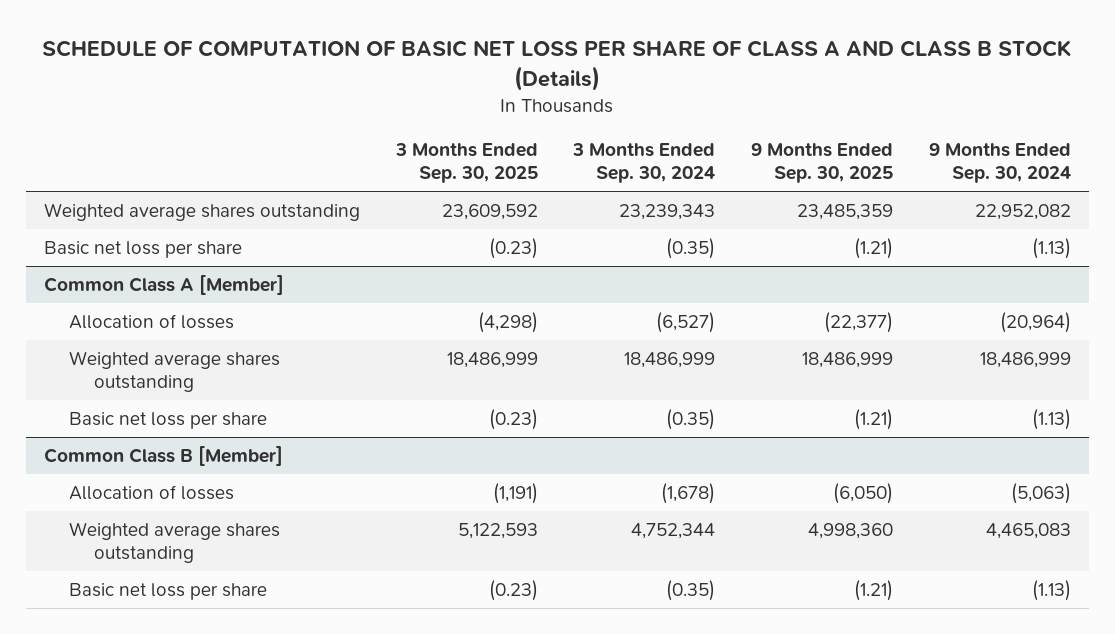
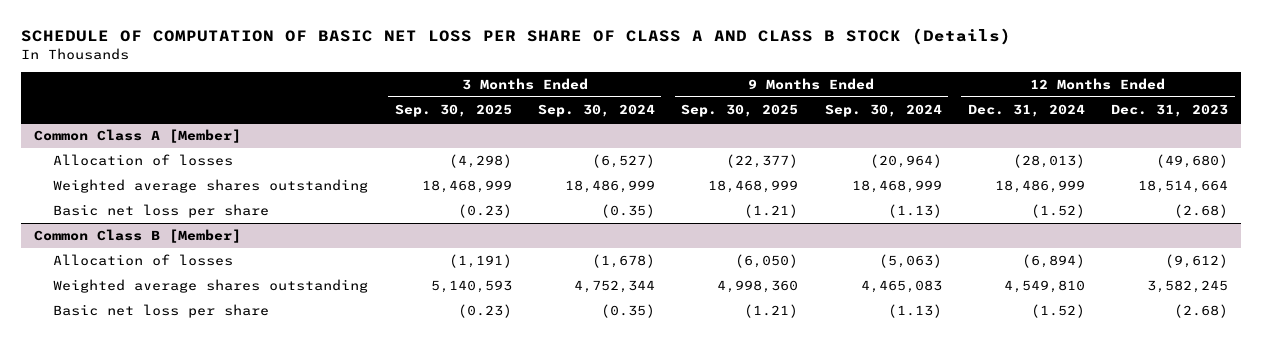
- | 3 Months Ended Sep. 30, 2025 | 3 Months Ended Sep. 30, 2024 | 9 Months Ended Sep. 30, 2025 | 9 Months Ended Sep. 30, 2024
+ | 3 Months Ended Sep. 30, 2025 | 3 Months Ended Sep. 30, 2024 | 9 Months Ended Sep. 30, 2025 | 9 Months Ended Sep. 30, 2024 | 12 Months Ended Dec. 31, 2024 | 12 Months Ended Dec. 31, 2023
- Weighted average shares outstanding | 23,609,592 | 23,239,343 | 23,485,359 | 22,952,082
- Basic net loss per share | (0.23) | (0.35) | (1.21) | (1.13)
@ Common Class A [Member]
- Weighted average shares outstanding | 18,486,999 | 18,486,999 | 18,486,999 | 18,486,999
+ Weighted average shares outstanding | 18,468,999 | 18,486,999 | 18,468,999 | 18,468,999 | 18,486,999 | 18,514,664
@ Common Class B [Member]
- Weighted average shares outstanding | 5,122,593 | 4,752,344 | 4,998,360 | 4,465,083
+ Weighted average shares outstanding | 5,140,593 | 4,752,344 | 4,998,360 | 4,465,083 | 4,549,810 | 3,582,245

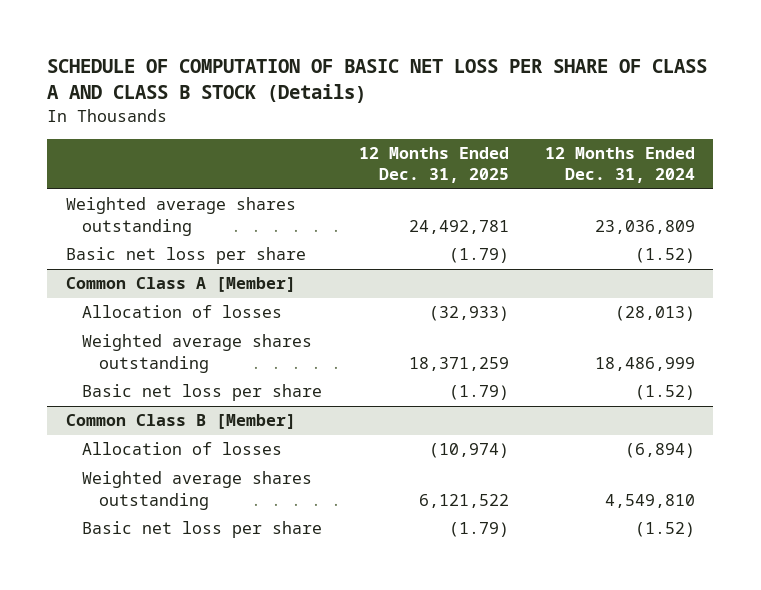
- | 3 Months Ended Sep. 30, 2025 | 3 Months Ended Sep. 30, 2024 | 9 Months Ended Sep. 30, 2025 | 9 Months Ended Sep. 30, 2024 | 12 Months Ended Dec. 31, 2024 | 12 Months Ended Dec. 31, 2023
+ | 12 Months Ended Dec. 31, 2025 | 12 Months Ended Dec. 31, 2024
+ Weighted average shares outstanding | 24,492,781 | 23,036,809
+ Basic net loss per share | (1.79) | (1.52)

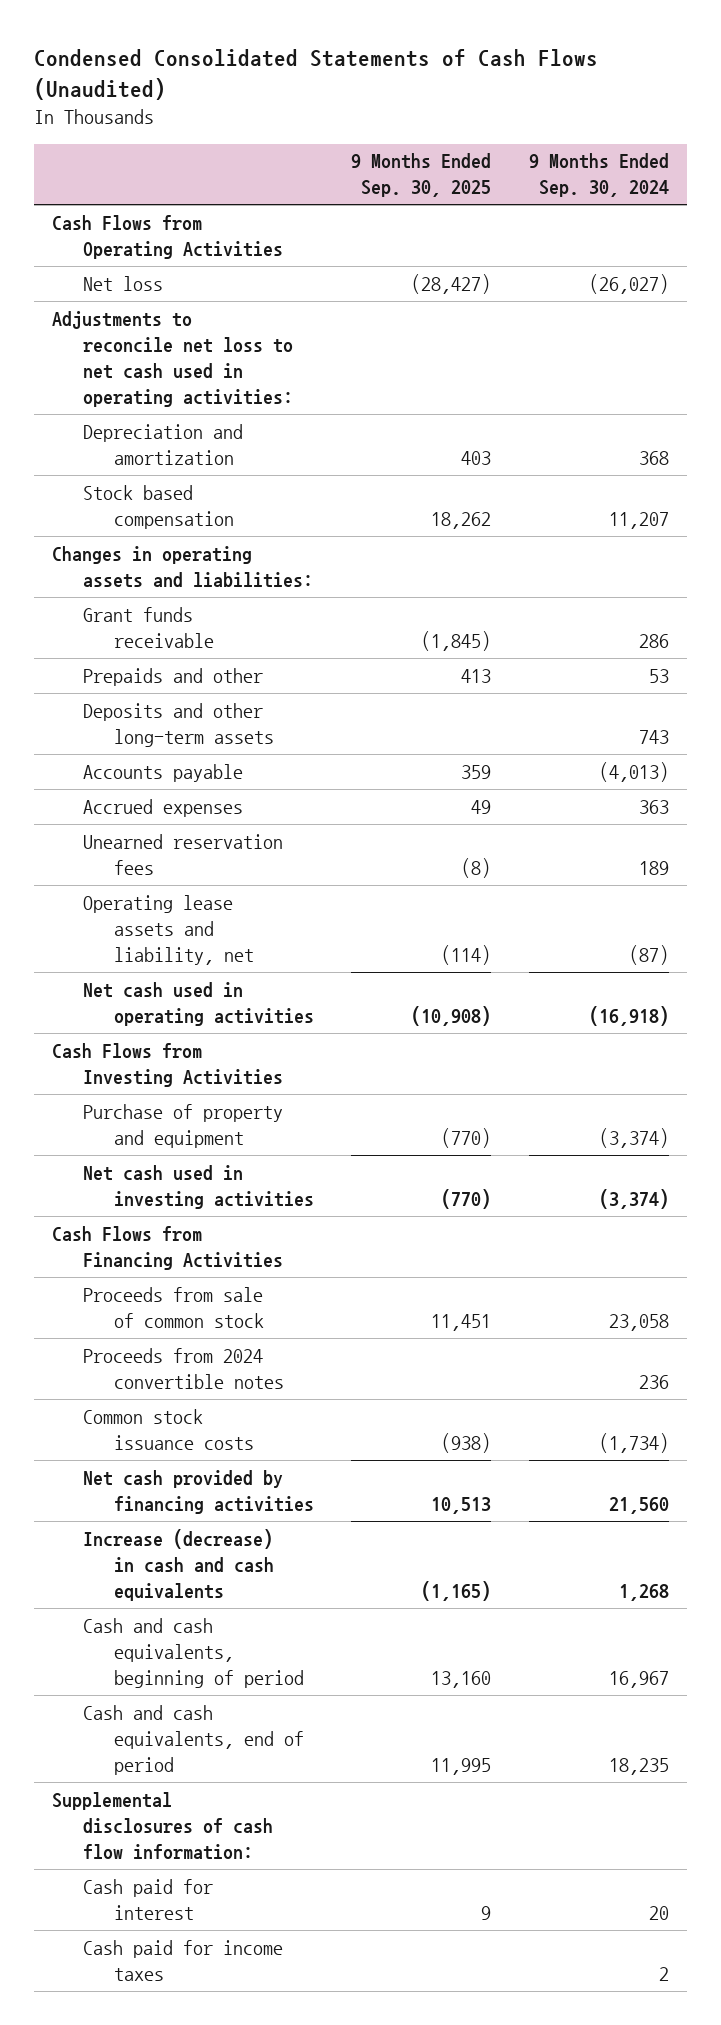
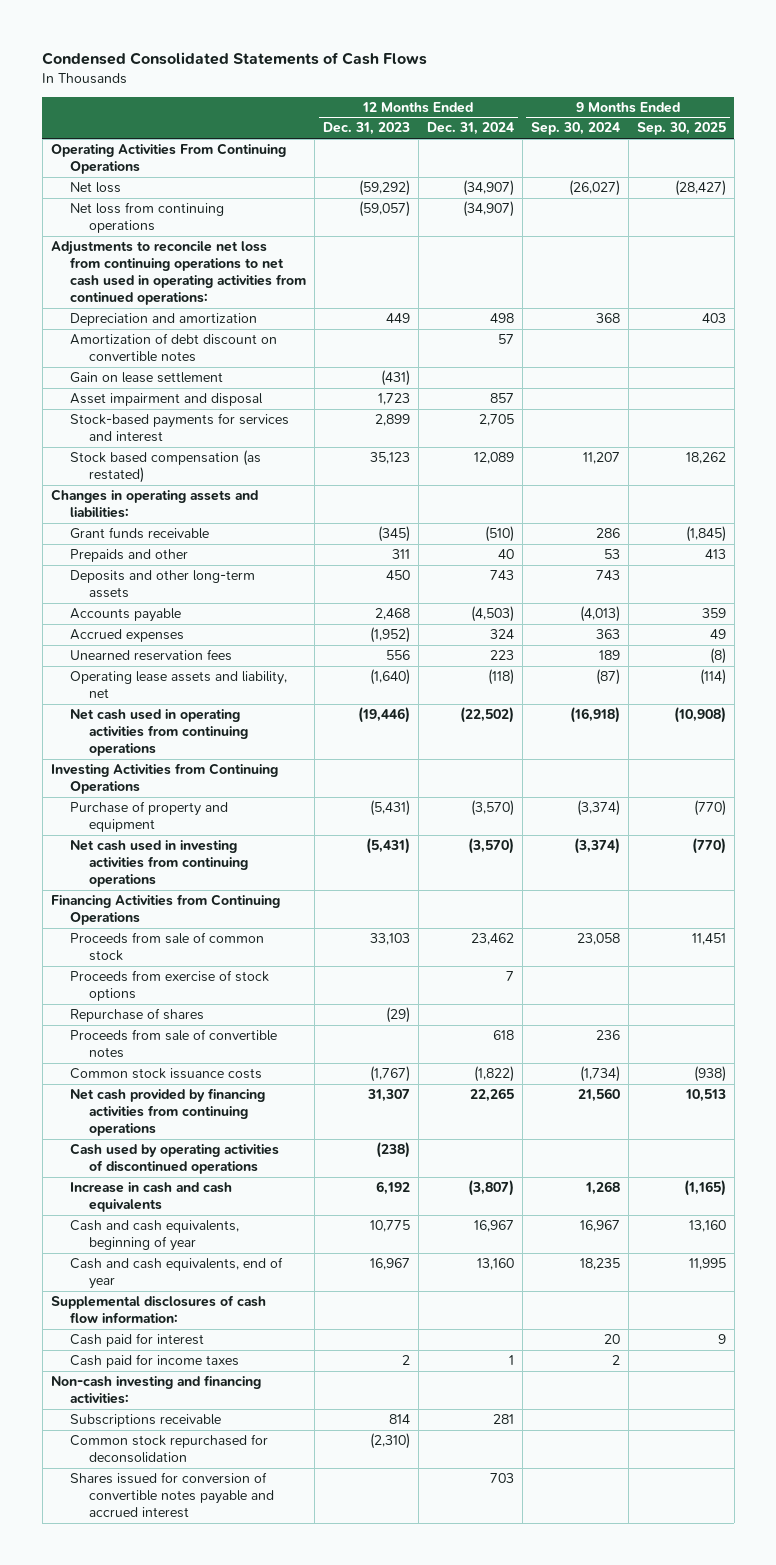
- Condensed Consolidated Statements of Cash Flows (Unaudited)
+ Condensed Consolidated Statements of Cash Flows
- | 9 Months Ended Sep. 30, 2025 | 9 Months Ended Sep. 30, 2024
+ | 12 Months Ended Dec. 31, 2023 | 12 Months Ended Dec. 31, 2024 | 9 Months Ended Sep. 30, 2024 | 9 Months Ended Sep. 30, 2025
- Cash Flows from Operating Activities
+ Operating Activities From Continuing Operations
- Adjustments to reconcile net loss to net cash used in operating activities:
+ Net loss from continuing operations | (59,057) | (34,907) | |
+ Adjustments to reconcile net loss from continuing operations to net cash used in operating activities from continued operations:
- Stock based compensation | 18,262 | 11,207
+ Amortization of debt discount on convertible notes | | 57 | |
+ Gain on lease settlement | (431) | | |
+ Asset impairment and disposal | 1,723 | 857 | |
+ Stock-based payments for services and interest | 2,899 | 2,705 | |
+ Stock based compensation (as restated) | 35,123 | 12,089 | 11,207 | 18,262
- Net cash used in operating activities | (10,908) | (16,918)
- Cash Flows from Investing Activities
+ Net cash used in operating activities from continuing operations | (19,446) | (22,502) | (16,918) | (10,908)
+ Investing Activities from Continuing Operations
- Net cash used in investing activities | (770) | (3,374)
- Cash Flows from Financing Activities
+ Net cash used in investing activities from continuing operations | (5,431) | (3,570) | (3,374) | (770)
+ Financing Activities from Continuing Operations
- Proceeds from 2024 convertible notes | | 236
+ Proceeds from exercise of stock options | | 7 | |
+ Repurchase of shares | (29) | | |
+ Proceeds from sale of convertible notes | | 618 | 236 |
- Net cash provided by financing activities | 10,513 | 21,560
- Increase (decrease) in cash and cash equivalents | (1,165) | 1,268
- Cash and cash equivalents, beginning of period | 13,160 | 16,967
- Cash and cash equivalents, end of period | 11,995 | 18,235
+ Net cash provided by financing activities from continuing operations | 31,307 | 22,265 | 21,560 | 10,513
+ Cash used by operating activities of discontinued operations | (238) | | |
+ Increase in cash and cash equivalents | 6,192 | (3,807) | 1,268 | (1,165)
+ Cash and cash equivalents, beginning of year | 10,775 | 16,967 | 16,967 | 13,160
+ Cash and cash equivalents, end of year | 16,967 | 13,160 | 18,235 | 11,995
+ Non-cash investing and financing activities:
+ Subscriptions receivable | 814 | 281 | |
+ Common stock repurchased for deconsolidation | (2,310) | | |
+ Shares issued for conversion of convertible notes payable and accrued interest | | 703 | |

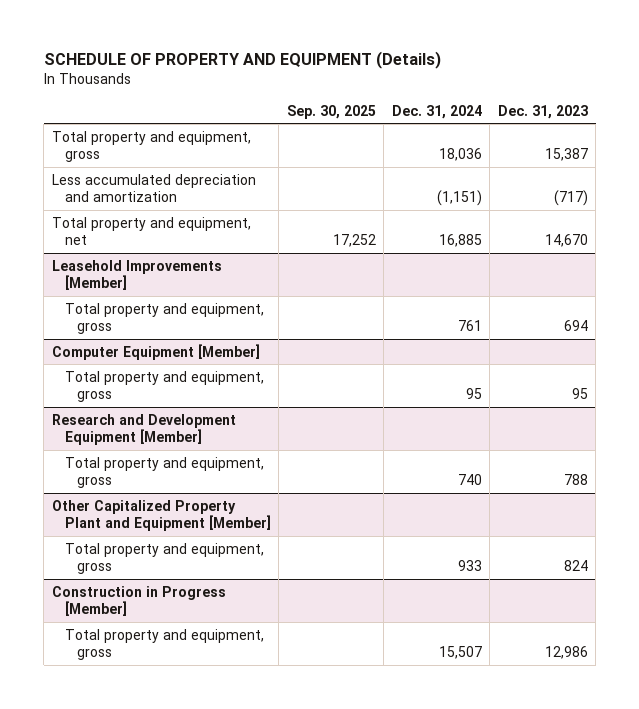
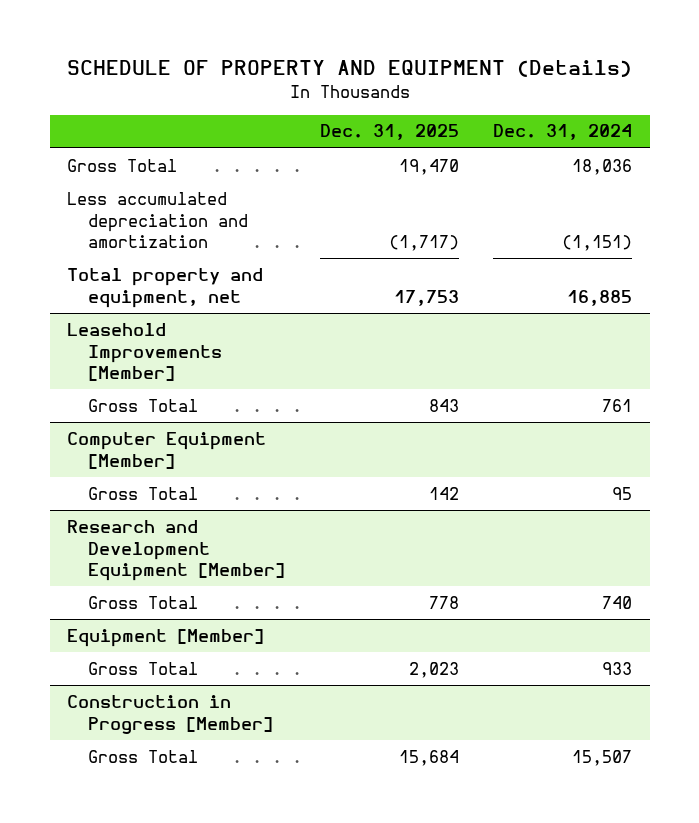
- | Sep. 30, 2025 | Dec. 31, 2024 | Dec. 31, 2023
+ | Dec. 31, 2025 | Dec. 31, 2024
- Total property and equipment, gross | | 18,036 | 15,387
+ Gross Total | 19,470 | 18,036
@ Leasehold Improvements [Member]
- Total property and equipment, gross | | 761 | 694
+ Gross Total | 843 | 761
@ Computer Equipment [Member]
- Total property and equipment, gross | | 95 | 95
+ Gross Total | 142 | 95
@ Research and Development Equipment [Member]
- Total property and equipment, gross | | 740 | 788
- Other Capitalized Property Plant and Equipment [Member]
- Total property and equipment, gross | | 933 | 824
@ Research and Development Equipment [Member]
+ Gross Total | 778 | 740
+ Equipment [Member]
+ Gross Total | 2,023 | 933
@ Construction in Progress [Member]
- Total property and equipment, gross | | 15,507 | 12,986
+ Gross Total | 15,684 | 15,507

